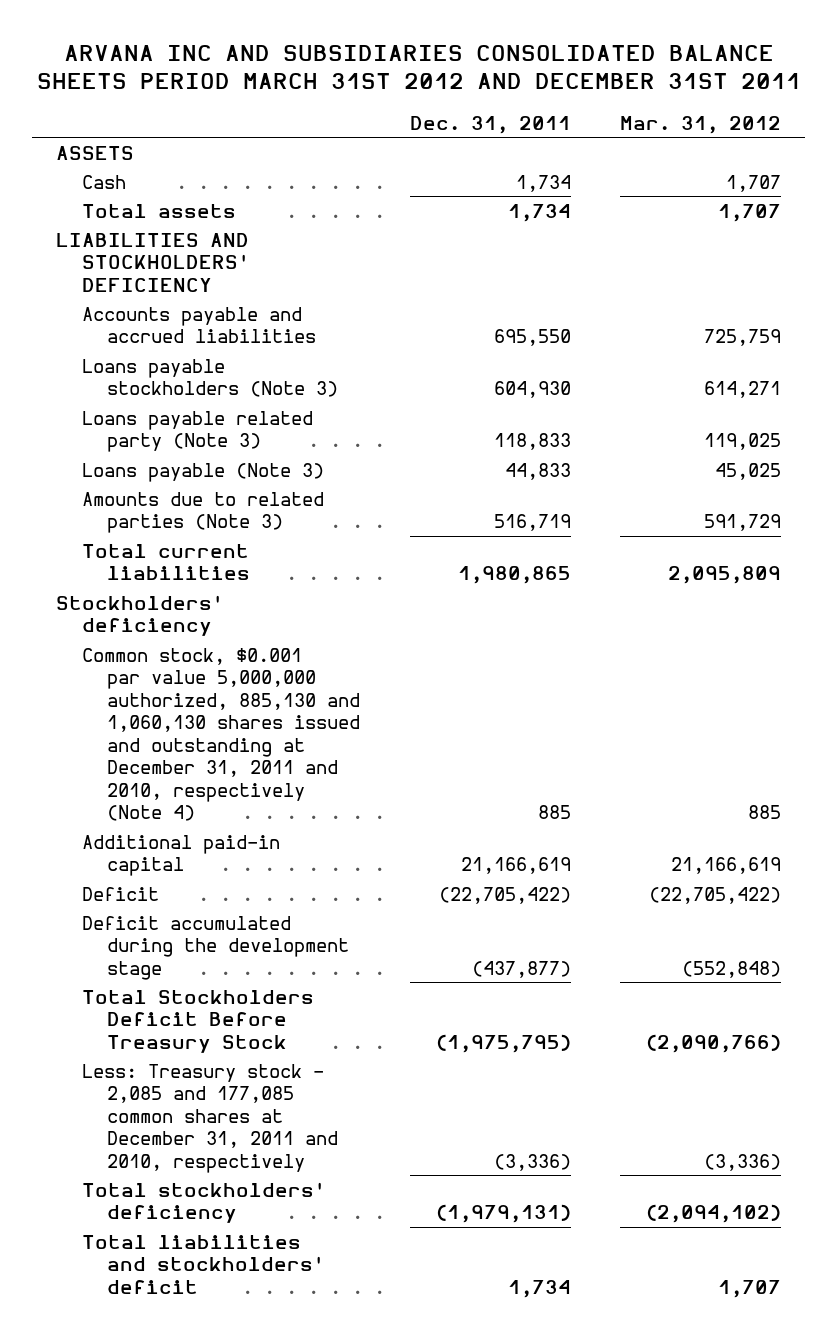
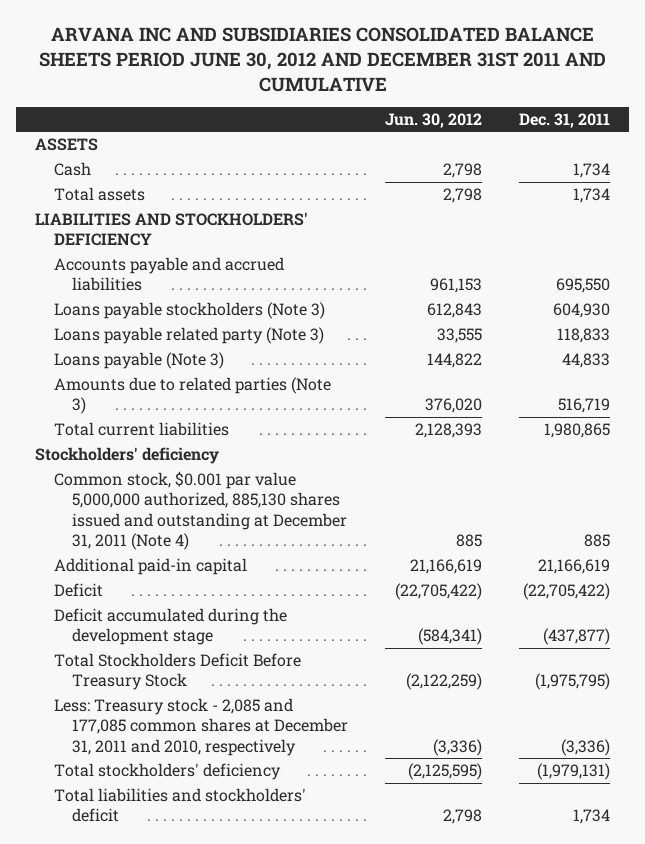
- ARVANA INC AND SUBSIDIARIES CONSOLIDATED BALANCE SHEETS PERIOD MARCH 31ST 2012 AND DECEMBER 31ST 2011
+ ARVANA INC AND SUBSIDIARIES CONSOLIDATED BALANCE SHEETS PERIOD JUNE 30, 2012 AND DECEMBER 31ST 2011 AND CUMULATIVE
- | Dec. 31, 2011 | Mar. 31, 2012
+ | Jun. 30, 2012 | Dec. 31, 2011
- Common stock, $0.001 par value 5,000,000 authorized, 885,130 and 1,060,130 shares issued and outstanding at December 31, 2011 and 2010, respectively (Note 4) | 885 | 885
+ Common stock, $0.001 par value 5,000,000 authorized, 885,130 shares issued and outstanding at December 31, 2011 (Note 4) | 885 | 885

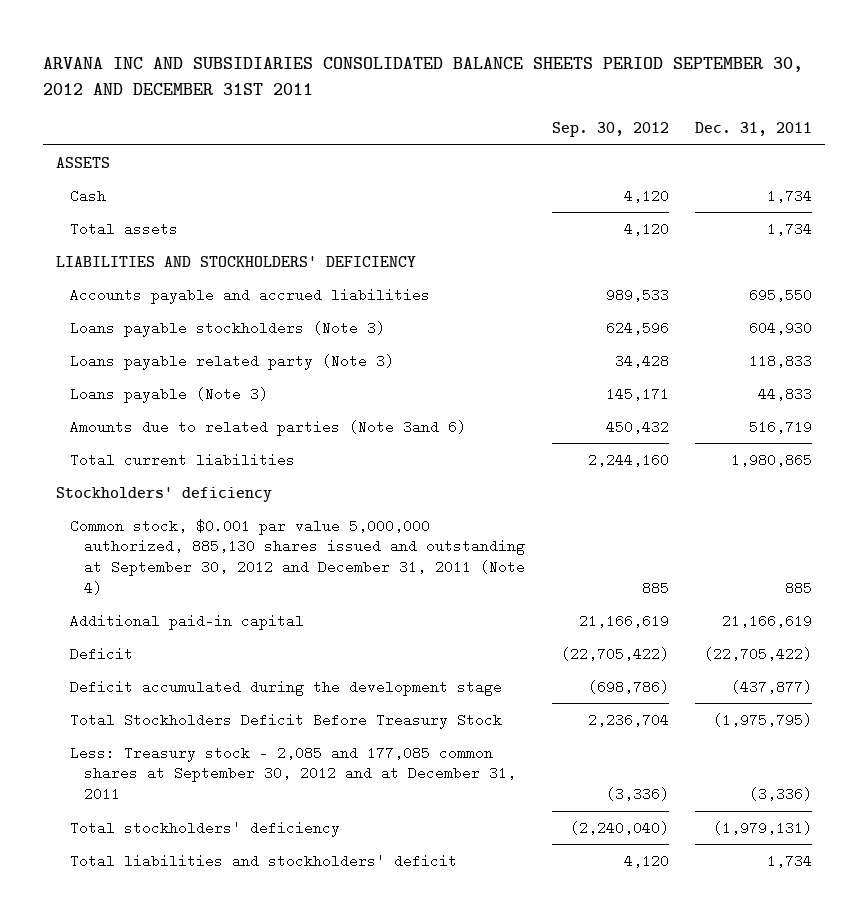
- ARVANA INC AND SUBSIDIARIES CONSOLIDATED BALANCE SHEETS PERIOD JUNE 30, 2012 AND DECEMBER 31ST 2011 AND CUMULATIVE
+ ARVANA INC AND SUBSIDIARIES CONSOLIDATED BALANCE SHEETS PERIOD SEPTEMBER 30, 2012 AND DECEMBER 31ST 2011
- | Jun. 30, 2012 | Dec. 31, 2011
+ | Sep. 30, 2012 | Dec. 31, 2011
- Amounts due to related parties (Note 3) | 376,020 | 516,719
+ Amounts due to related parties (Note 3and 6) | 450,432 | 516,719
- Common stock, $0.001 par value 5,000,000 authorized, 885,130 shares issued and outstanding at December 31, 2011 (Note 4) | 885 | 885
+ Common stock, $0.001 par value 5,000,000 authorized, 885,130 shares issued and outstanding at September 30, 2012 and December 31, 2011 (Note 4) | 885 | 885
- Less: Treasury stock - 2,085 and 177,085 common shares at December 31, 2011 and 2010, respectively | (3,336) | (3,336)
+ Less: Treasury stock - 2,085 and 177,085 common shares at September 30, 2012 and at December 31, 2011 | (3,336) | (3,336)

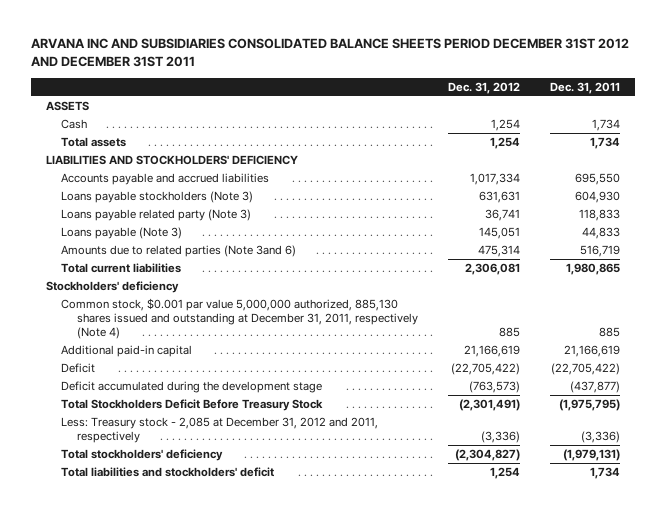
- ARVANA INC AND SUBSIDIARIES CONSOLIDATED BALANCE SHEETS PERIOD SEPTEMBER 30, 2012 AND DECEMBER 31ST 2011
+ ARVANA INC AND SUBSIDIARIES CONSOLIDATED BALANCE SHEETS PERIOD DECEMBER 31ST 2012 AND DECEMBER 31ST 2011
- | Sep. 30, 2012 | Dec. 31, 2011
+ | Dec. 31, 2012 | Dec. 31, 2011
- Common stock, $0.001 par value 5,000,000 authorized, 885,130 shares issued and outstanding at September 30, 2012 and December 31, 2011 (Note 4) | 885 | 885
+ Common stock, $0.001 par value 5,000,000 authorized, 885,130 shares issued and outstanding at December 31, 2011, respectively (Note 4) | 885 | 885
- Less: Treasury stock - 2,085 and 177,085 common shares at September 30, 2012 and at December 31, 2011 | (3,336) | (3,336)
+ Less: Treasury stock - 2,085 at December 31, 2012 and 2011, respectively | (3,336) | (3,336)

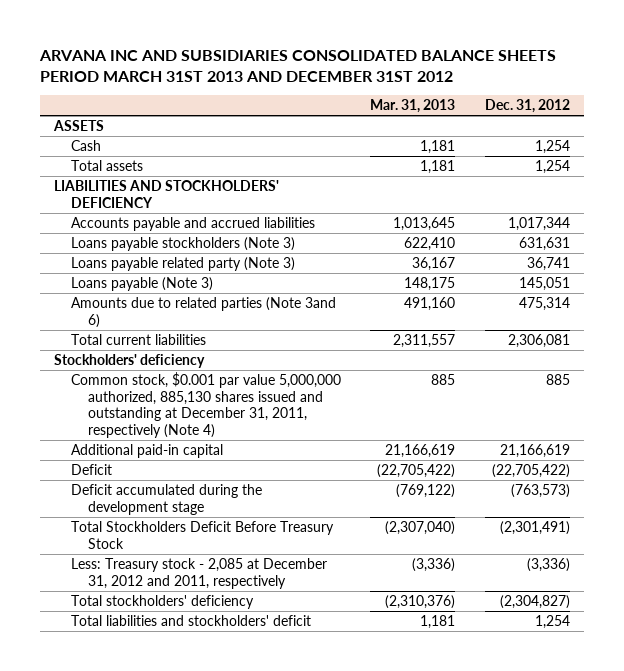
- ARVANA INC AND SUBSIDIARIES CONSOLIDATED BALANCE SHEETS PERIOD DECEMBER 31ST 2012 AND DECEMBER 31ST 2011
+ ARVANA INC AND SUBSIDIARIES CONSOLIDATED BALANCE SHEETS PERIOD MARCH 31ST 2013 AND DECEMBER 31ST 2012
- | Dec. 31, 2012 | Dec. 31, 2011
+ | Mar. 31, 2013 | Dec. 31, 2012
- Accounts payable and accrued liabilities | 1,017,334 | 695,550
+ Accounts payable and accrued liabilities | 1,013,645 | 1,017,344

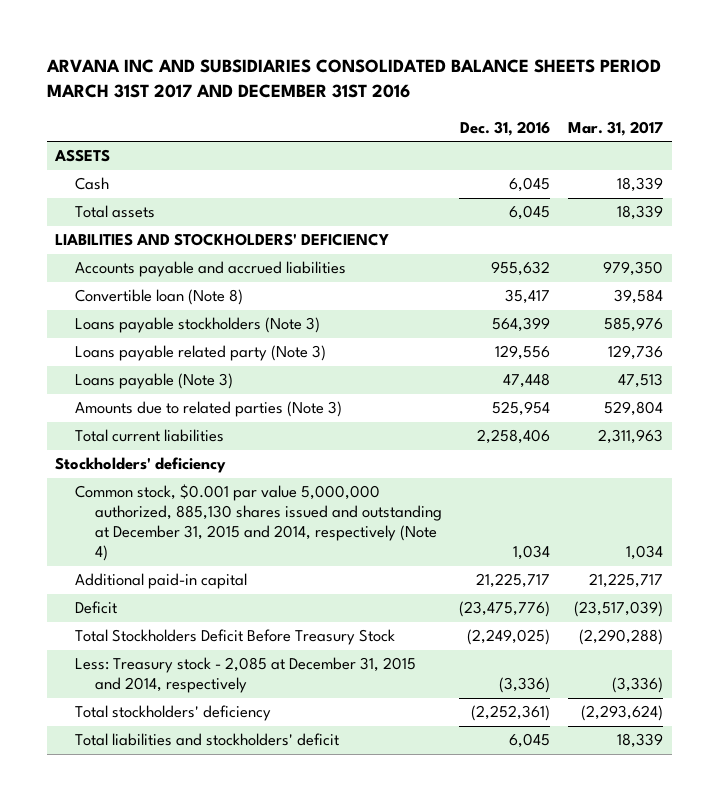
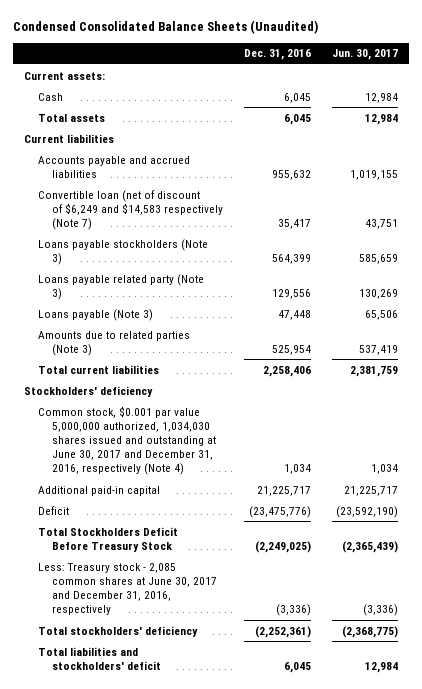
- ARVANA INC AND SUBSIDIARIES CONSOLIDATED BALANCE SHEETS PERIOD MARCH 31ST 2017 AND DECEMBER 31ST 2016
+ Condensed Consolidated Balance Sheets (Unaudited)
- | Dec. 31, 2016 | Mar. 31, 2017
+ | Dec. 31, 2016 | Jun. 30, 2017
- ASSETS
+ Current assets:
- LIABILITIES AND STOCKHOLDERS' DEFICIENCY
+ Current liabilities
- Convertible loan (Note 8) | 35,417 | 39,584
+ Convertible loan (net of discount of $6,249 and $14,583 respectively (Note 7) | 35,417 | 43,751
- Common stock, $0.001 par value 5,000,000 authorized, 885,130 shares issued and outstanding at December 31, 2015 and 2014, respectively (Note 4) | 1,034 | 1,034
+ Common stock, $0.001 par value 5,000,000 authorized, 1,034,030 shares issued and outstanding at June 30, 2017 and December 31, 2016, respectively (Note 4) | 1,034 | 1,034
- Less: Treasury stock - 2,085 at December 31, 2015 and 2014, respectively | (3,336) | (3,336)
+ Less: Treasury stock - 2,085 common shares at June 30, 2017 and December 31, 2016, respectively | (3,336) | (3,336)

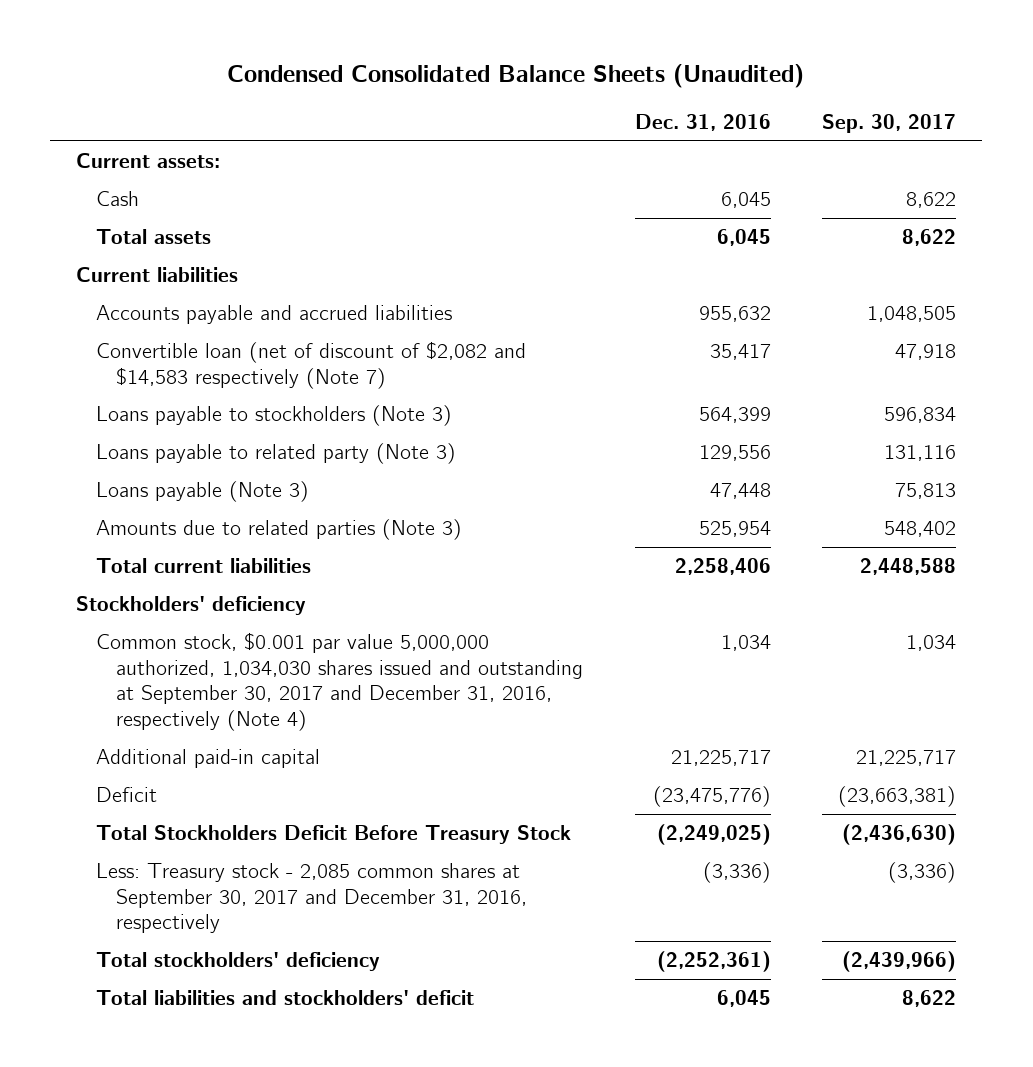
- | Dec. 31, 2016 | Jun. 30, 2017
+ | Dec. 31, 2016 | Sep. 30, 2017
- Convertible loan (net of discount of $6,249 and $14,583 respectively (Note 7) | 35,417 | 43,751
- Loans payable stockholders (Note 3) | 564,399 | 585,659
- Loans payable related party (Note 3) | 129,556 | 130,269
+ Convertible loan (net of discount of $2,082 and $14,583 respectively (Note 7) | 35,417 | 47,918
+ Loans payable to stockholders (Note 3) | 564,399 | 596,834
+ Loans payable to related party (Note 3) | 129,556 | 131,116
- Common stock, $0.001 par value 5,000,000 authorized, 1,034,030 shares issued and outstanding at June 30, 2017 and December 31, 2016, respectively (Note 4) | 1,034 | 1,034
+ Common stock, $0.001 par value 5,000,000 authorized, 1,034,030 shares issued and outstanding at September 30, 2017 and December 31, 2016, respectively (Note 4) | 1,034 | 1,034
- Less: Treasury stock - 2,085 common shares at June 30, 2017 and December 31, 2016, respectively | (3,336) | (3,336)
+ Less: Treasury stock - 2,085 common shares at September 30, 2017 and December 31, 2016, respectively | (3,336) | (3,336)

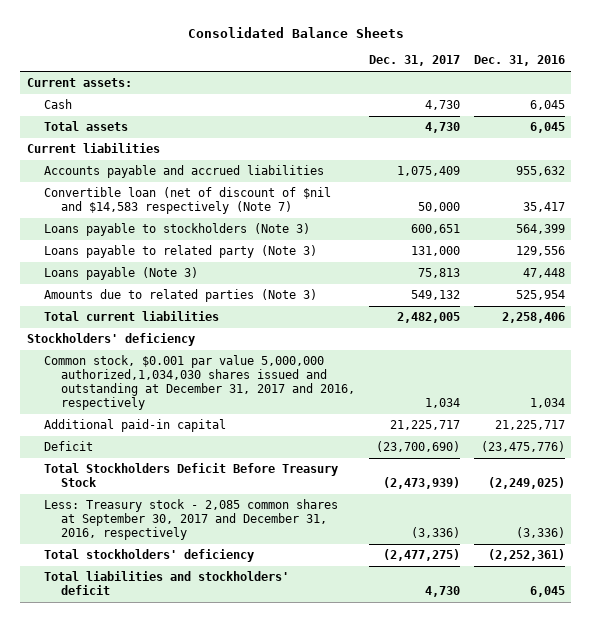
- Condensed Consolidated Balance Sheets (Unaudited)
+ Consolidated Balance Sheets
- | Dec. 31, 2016 | Sep. 30, 2017
+ | Dec. 31, 2017 | Dec. 31, 2016
- Convertible loan (net of discount of $2,082 and $14,583 respectively (Note 7) | 35,417 | 47,918
+ Convertible loan (net of discount of $nil and $14,583 respectively (Note 7) | 50,000 | 35,417
- Common stock, $0.001 par value 5,000,000 authorized, 1,034,030 shares issued and outstanding at September 30, 2017 and December 31, 2016, respectively (Note 4) | 1,034 | 1,034
+ Common stock, $0.001 par value 5,000,000 authorized,1,034,030 shares issued and outstanding at December 31, 2017 and 2016, respectively | 1,034 | 1,034

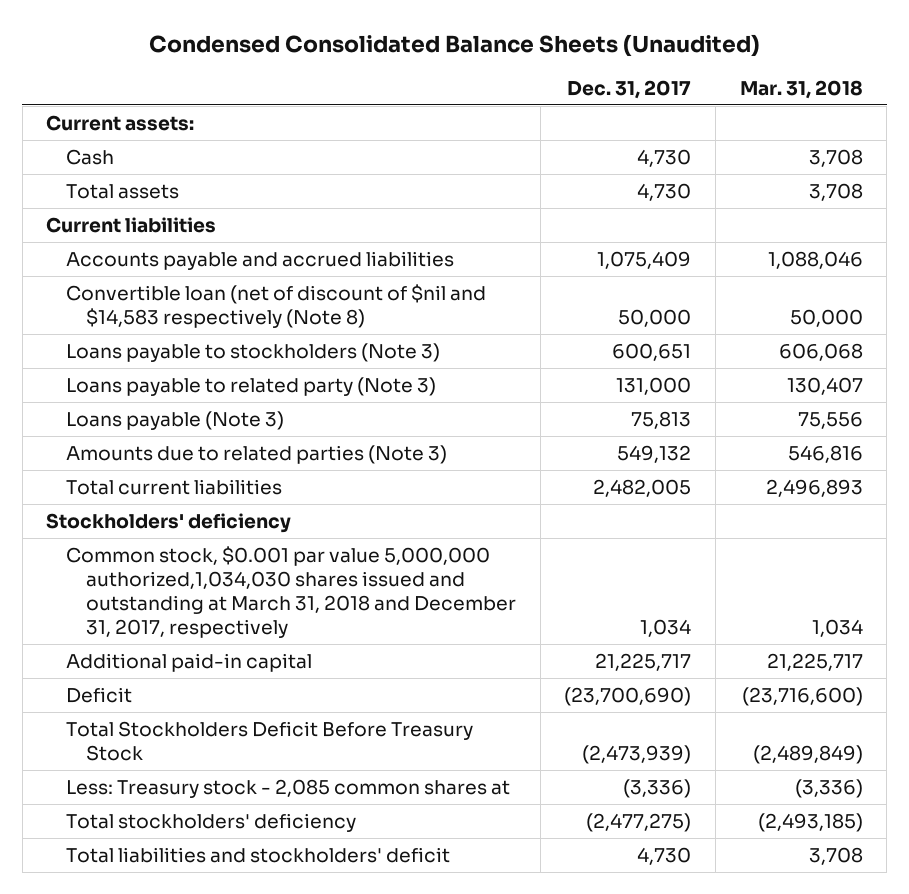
- Consolidated Balance Sheets
+ Condensed Consolidated Balance Sheets (Unaudited)
- | Dec. 31, 2017 | Dec. 31, 2016
+ | Dec. 31, 2017 | Mar. 31, 2018
- Convertible loan (net of discount of $nil and $14,583 respectively (Note 7) | 50,000 | 35,417
+ Convertible loan (net of discount of $nil and $14,583 respectively (Note 8) | 50,000 | 50,000
- Common stock, $0.001 par value 5,000,000 authorized,1,034,030 shares issued and outstanding at December 31, 2017 and 2016, respectively | 1,034 | 1,034
+ Common stock, $0.001 par value 5,000,000 authorized,1,034,030 shares issued and outstanding at March 31, 2018 and December 31, 2017, respectively | 1,034 | 1,034
- Less: Treasury stock - 2,085 common shares at September 30, 2017 and December 31, 2016, respectively | (3,336) | (3,336)
+ Less: Treasury stock - 2,085 common shares at | (3,336) | (3,336)

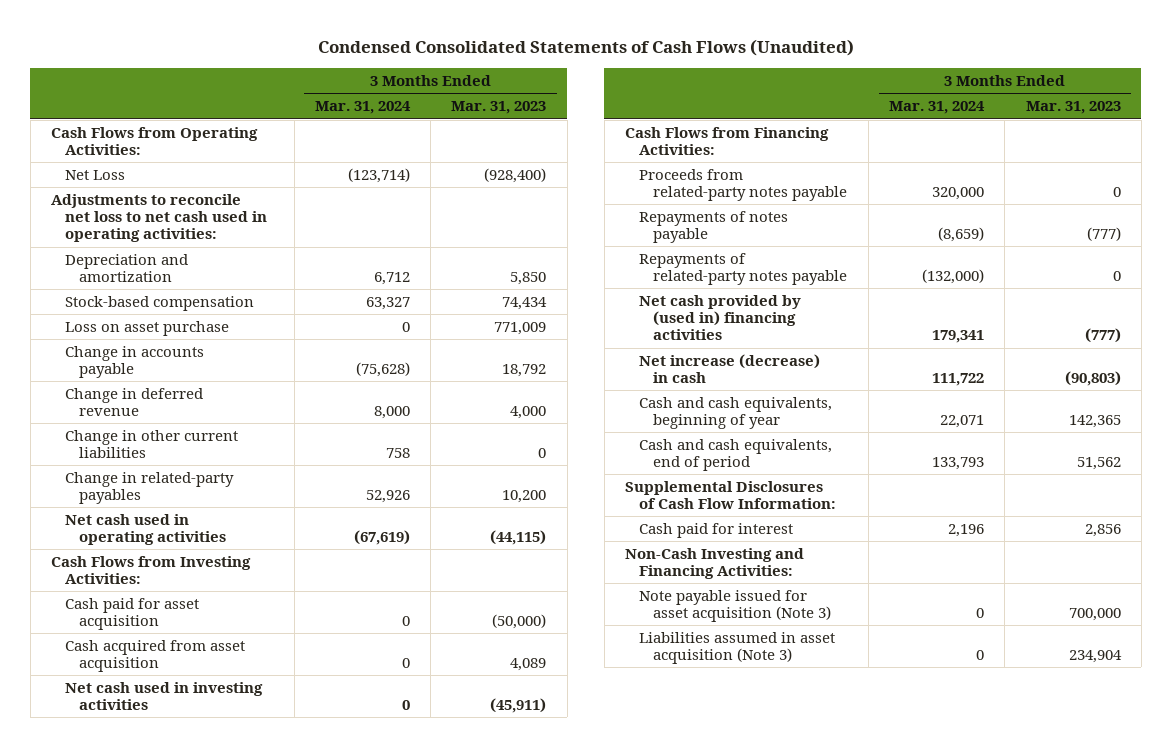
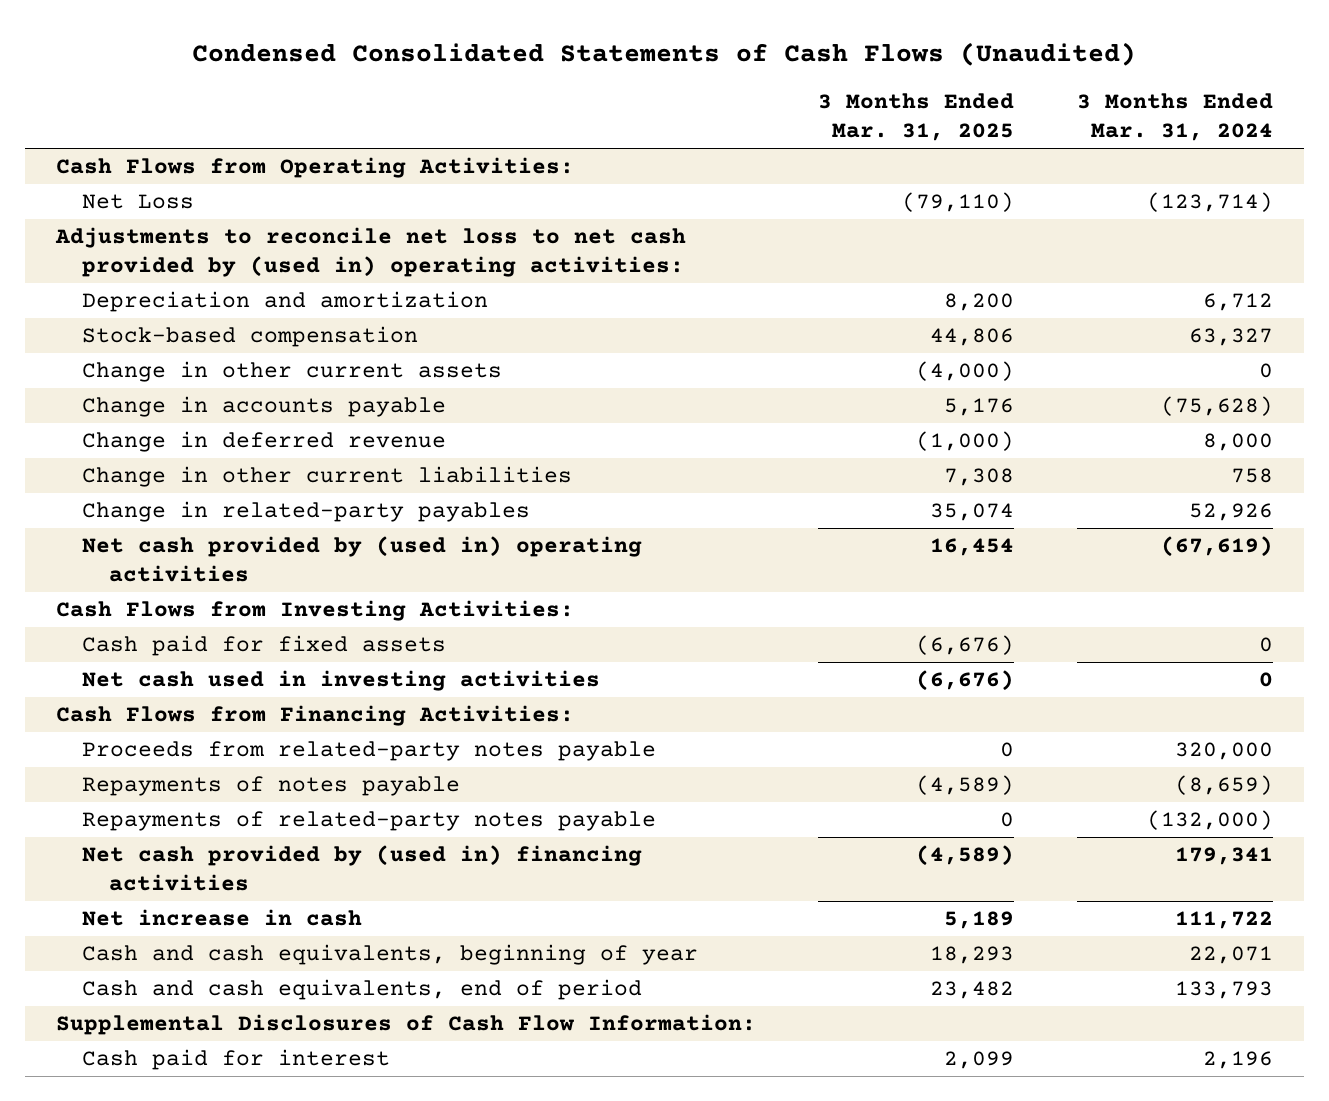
- | 3 Months Ended Mar. 31, 2024 | 3 Months Ended Mar. 31, 2023
+ | 3 Months Ended Mar. 31, 2025 | 3 Months Ended Mar. 31, 2024
- Adjustments to reconcile net loss to net cash used in operating activities:
+ Adjustments to reconcile net loss to net cash provided by (used in) operating activities:
- Loss on asset purchase | 0 | 771,009
+ Change in other current assets | (4,000) | 0
- Net cash used in operating activities | (67,619) | (44,115)
+ Net cash provided by (used in) operating activities | 16,454 | (67,619)
- Cash paid for asset acquisition | 0 | (50,000)
- Cash acquired from asset acquisition | 0 | 4,089
+ Cash paid for fixed assets | (6,676) | 0
- Net increase (decrease) in cash | 111,722 | (90,803)
+ Net increase in cash | 5,189 | 111,722
- Non-Cash Investing and Financing Activities:
- Note payable issued for asset acquisition (Note 3) | 0 | 700,000
- Liabilities assumed in asset acquisition (Note 3) | 0 | 234,904

